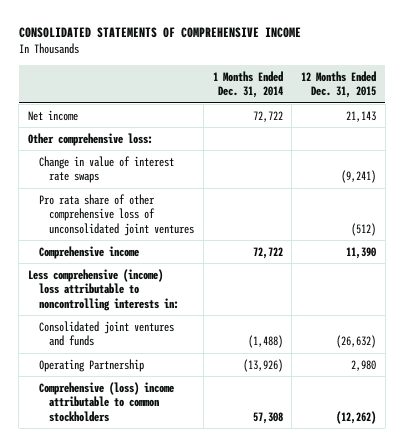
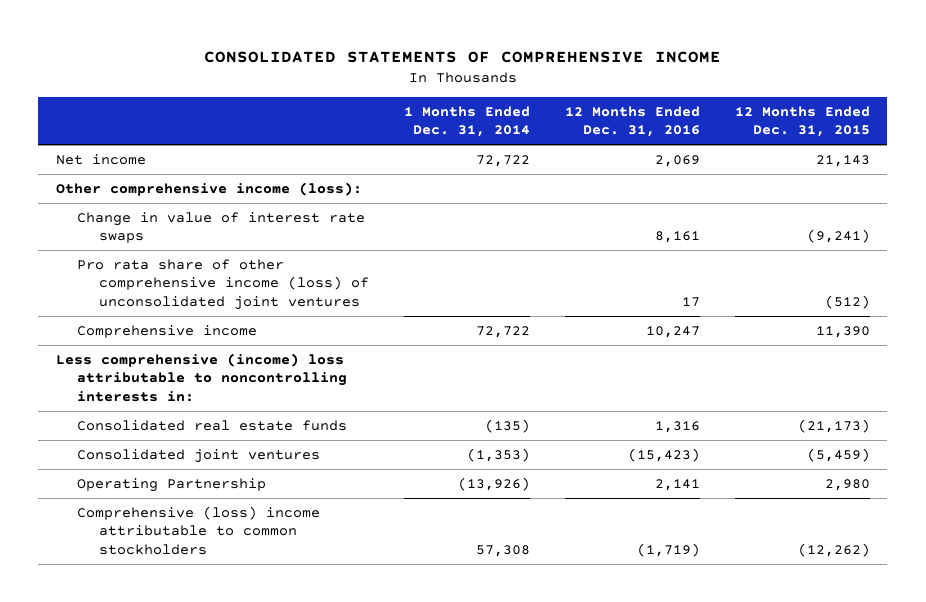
- | 1 Months Ended Dec. 31, 2014 | 12 Months Ended Dec. 31, 2015
+ | 1 Months Ended Dec. 31, 2014 | 12 Months Ended Dec. 31, 2016 | 12 Months Ended Dec. 31, 2015
- Other comprehensive loss:
+ Other comprehensive income (loss):
- Pro rata share of other comprehensive loss of unconsolidated joint ventures | | (512)
+ Pro rata share of other comprehensive income (loss) of unconsolidated joint ventures | | 17 | (512)
- Consolidated joint ventures and funds | (1,488) | (26,632)
+ Consolidated real estate funds | (135) | 1,316 | (21,173)
+ Consolidated joint ventures | (1,353) | (15,423) | (5,459)

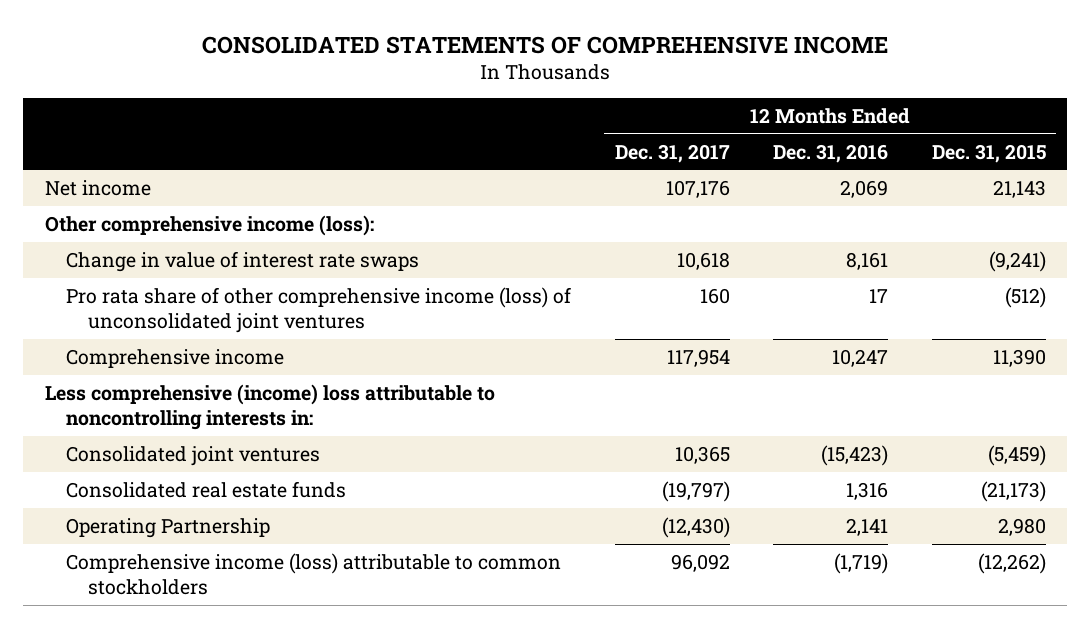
- | 1 Months Ended Dec. 31, 2014 | 12 Months Ended Dec. 31, 2016 | 12 Months Ended Dec. 31, 2015
+ | 12 Months Ended Dec. 31, 2017 | 12 Months Ended Dec. 31, 2016 | 12 Months Ended Dec. 31, 2015
moved down: Consolidated real estate funds | (19,797) | 1,316 | (21,173)
- Comprehensive (loss) income attributable to common stockholders | 57,308 | (1,719) | (12,262)
+ Comprehensive income (loss) attributable to common stockholders | 96,092 | (1,719) | (12,262)

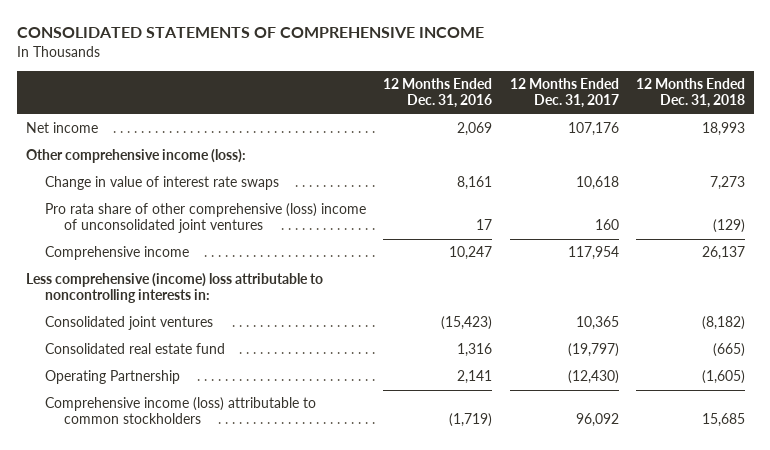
- | 12 Months Ended Dec. 31, 2017 | 12 Months Ended Dec. 31, 2016 | 12 Months Ended Dec. 31, 2015
+ | 12 Months Ended Dec. 31, 2016 | 12 Months Ended Dec. 31, 2017 | 12 Months Ended Dec. 31, 2018
- Pro rata share of other comprehensive income (loss) of unconsolidated joint ventures | 160 | 17 | (512)
+ Pro rata share of other comprehensive (loss) income of unconsolidated joint ventures | 17 | 160 | (129)
- Consolidated real estate funds | (19,797) | 1,316 | (21,173)
+ Consolidated real estate fund | 1,316 | (19,797) | (665)

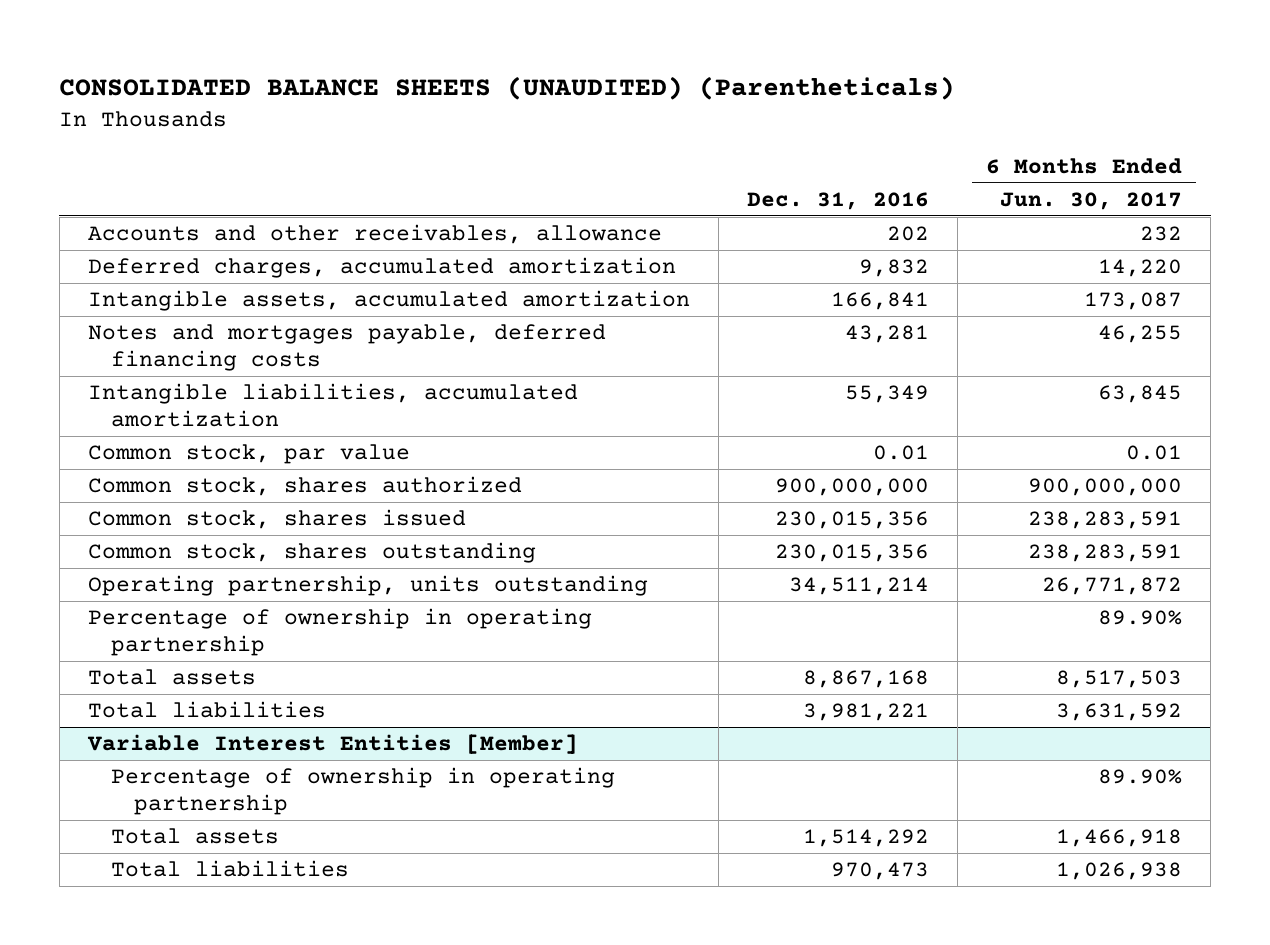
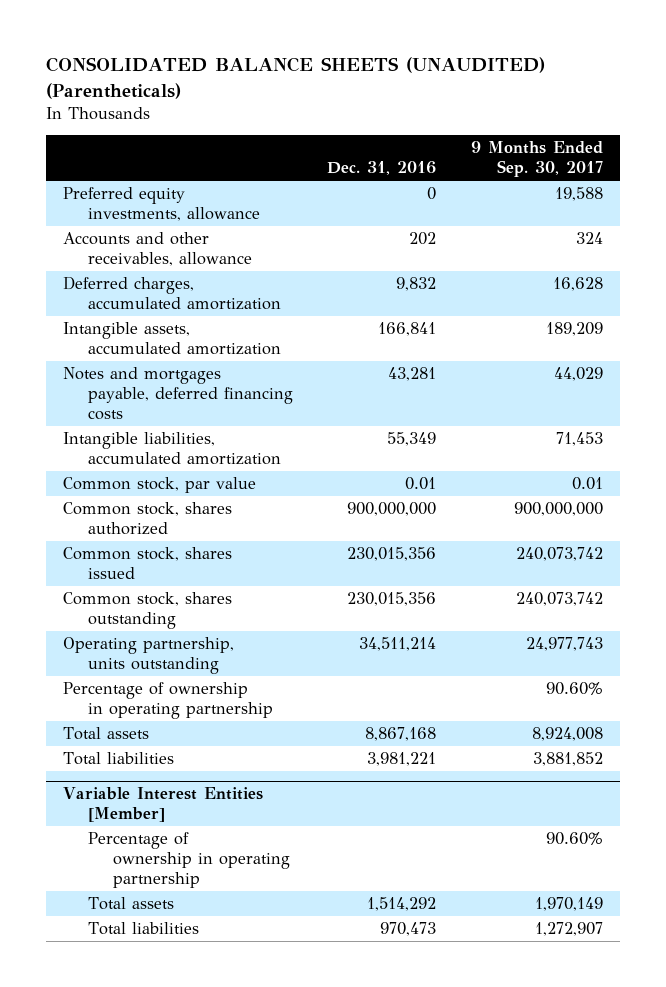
- | Dec. 31, 2016 | 6 Months Ended Jun. 30, 2017
+ | Dec. 31, 2016 | 9 Months Ended Sep. 30, 2017
+ Preferred equity investments, allowance | 0 | 19,588

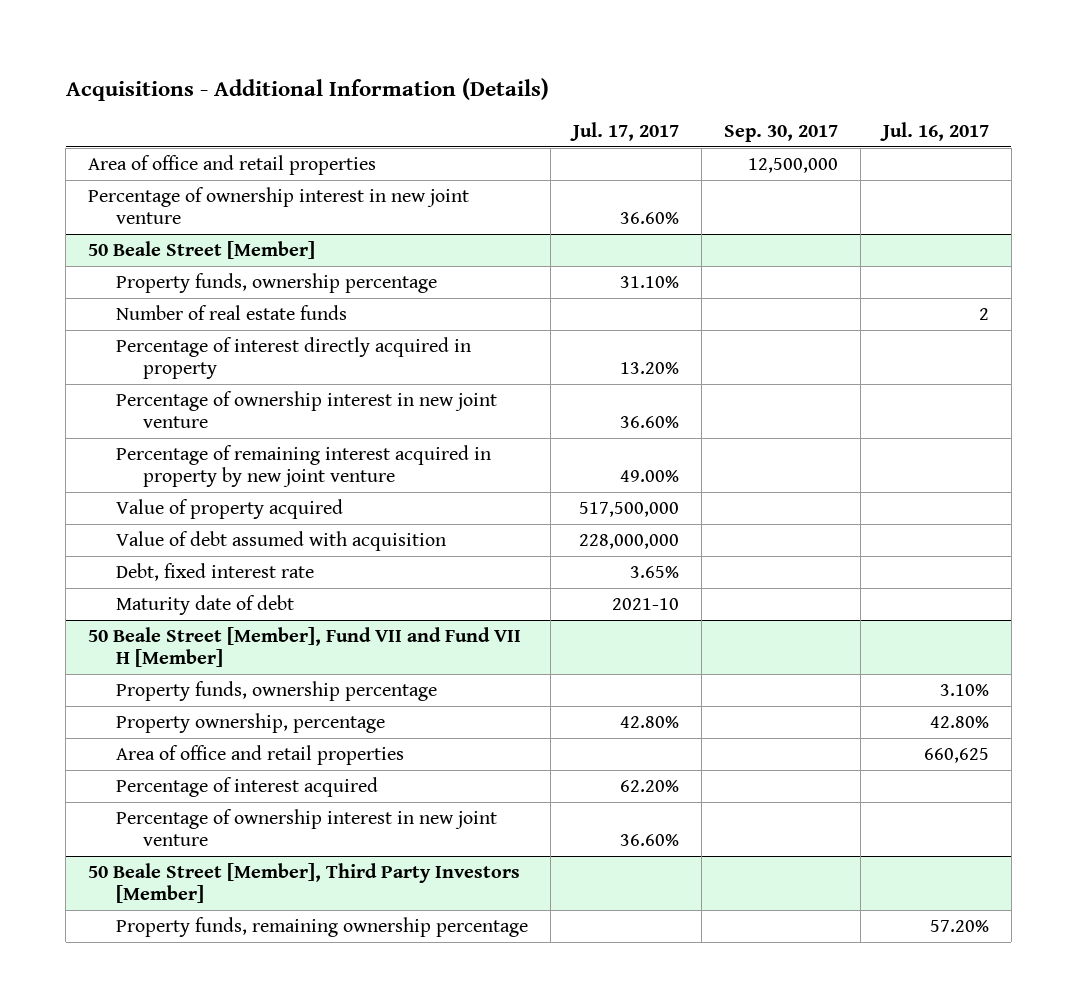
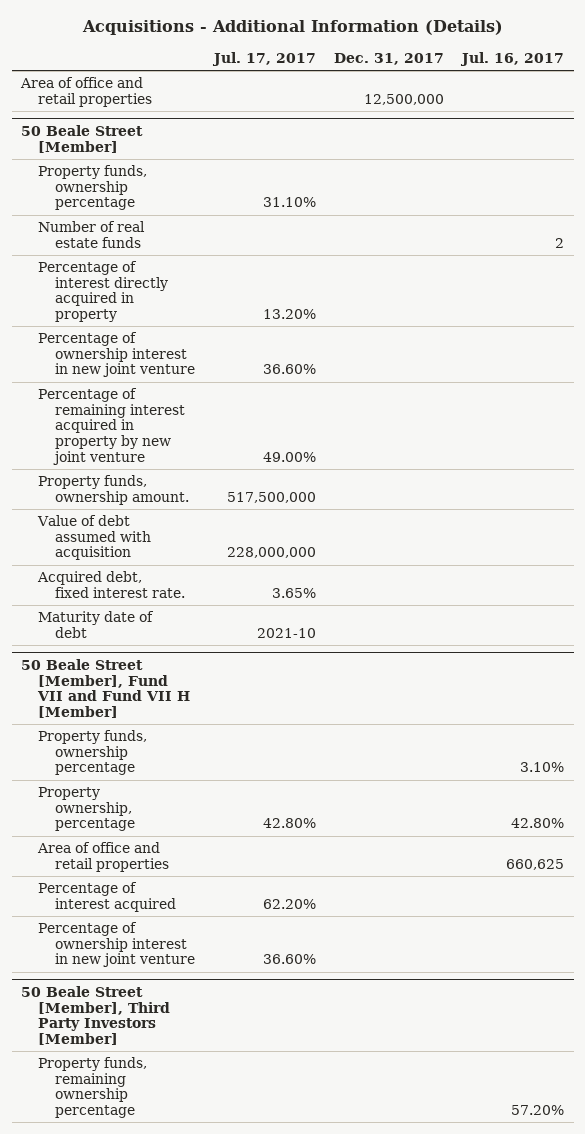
- | Jul. 17, 2017 | Sep. 30, 2017 | Jul. 16, 2017
+ | Jul. 17, 2017 | Dec. 31, 2017 | Jul. 16, 2017
- Percentage of ownership interest in new joint venture | 36.60% | |
@ 50 Beale Street [Member]
- Value of property acquired | 517,500,000 | |
+ Property funds, ownership amount. | 517,500,000 | |
- Debt, fixed interest rate | 3.65% | |
+ Acquired debt, fixed interest rate. | 3.65% | |

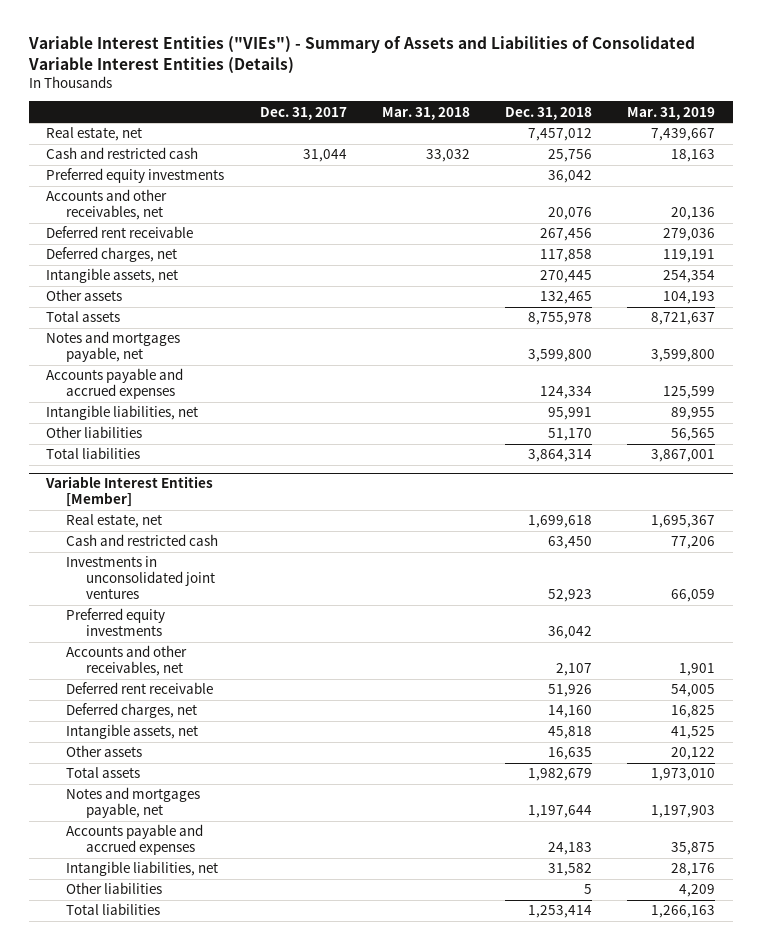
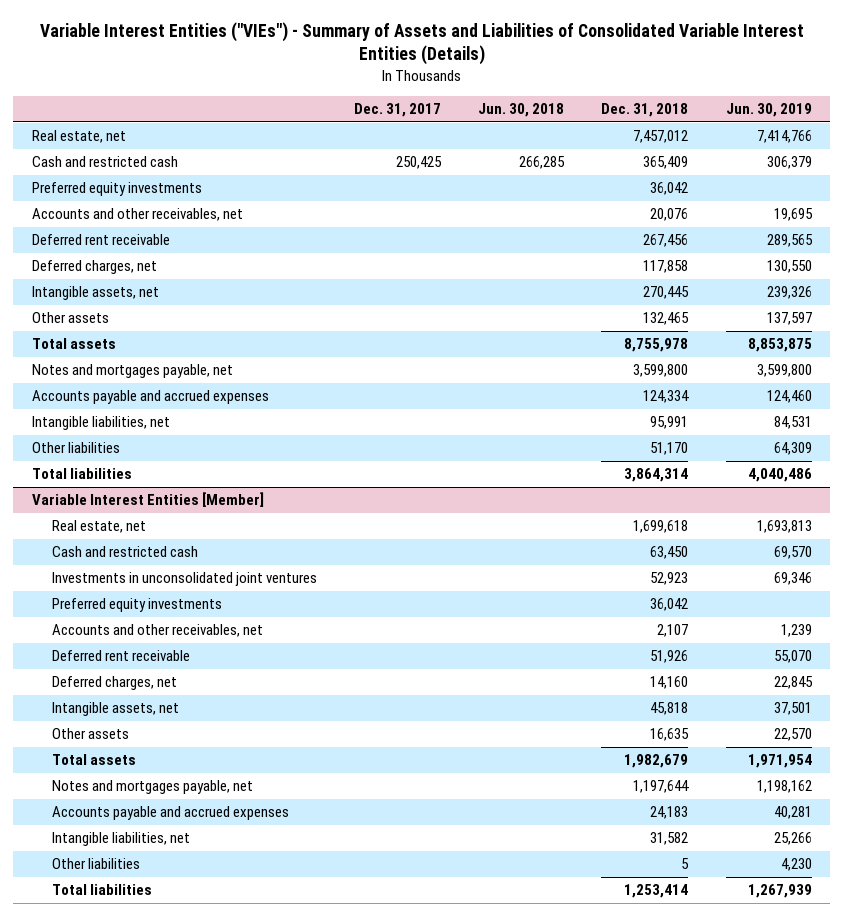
- | Dec. 31, 2017 | Mar. 31, 2018 | Dec. 31, 2018 | Mar. 31, 2019
+ | Dec. 31, 2017 | Jun. 30, 2018 | Dec. 31, 2018 | Jun. 30, 2019
- Cash and restricted cash | 31,044 | 33,032 | 25,756 | 18,163
+ Cash and restricted cash | 250,425 | 266,285 | 365,409 | 306,379

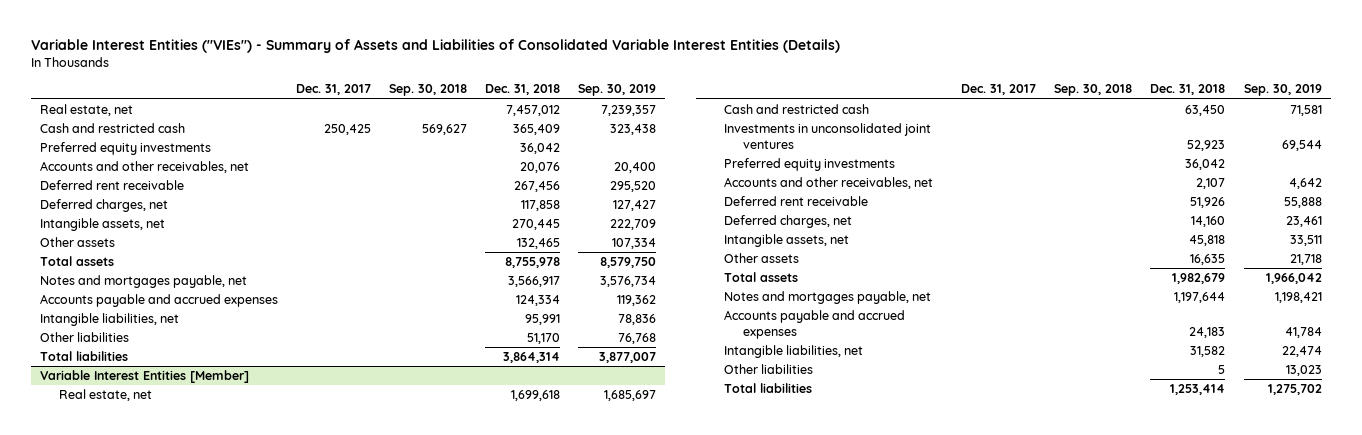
- | Dec. 31, 2017 | Jun. 30, 2018 | Dec. 31, 2018 | Jun. 30, 2019
+ | Dec. 31, 2017 | Sep. 30, 2018 | Dec. 31, 2018 | Sep. 30, 2019
- Notes and mortgages payable, net | | | 3,599,800 | 3,599,800
+ Notes and mortgages payable, net | | | 3,566,917 | 3,576,734

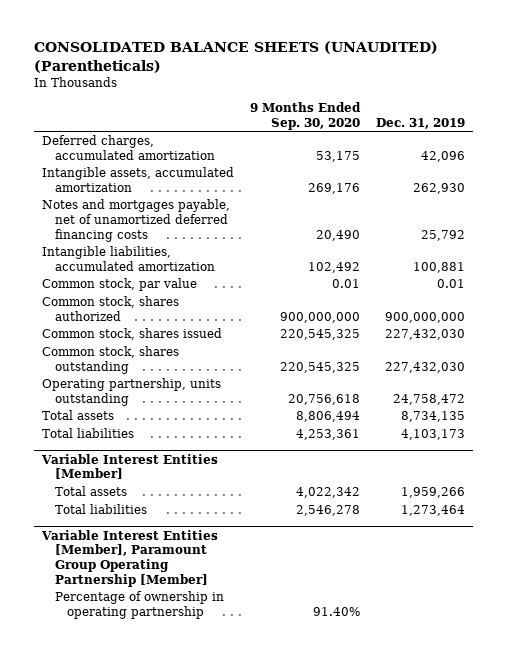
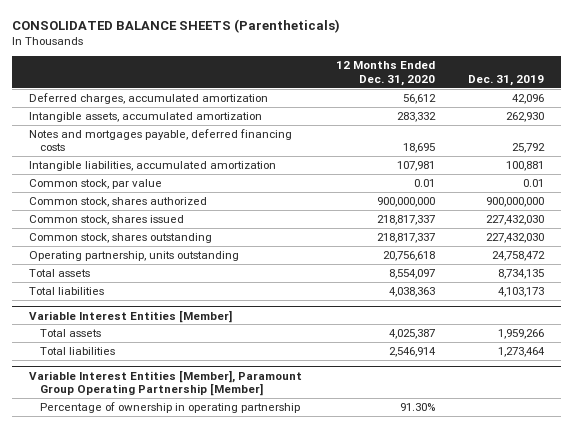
- CONSOLIDATED BALANCE SHEETS (UNAUDITED) (Parentheticals)
+ CONSOLIDATED BALANCE SHEETS (Parentheticals)
- | 9 Months Ended Sep. 30, 2020 | Dec. 31, 2019
+ | 12 Months Ended Dec. 31, 2020 | Dec. 31, 2019
- Notes and mortgages payable, net of unamortized deferred financing costs | 20,490 | 25,792
+ Notes and mortgages payable, deferred financing costs | 18,695 | 25,792

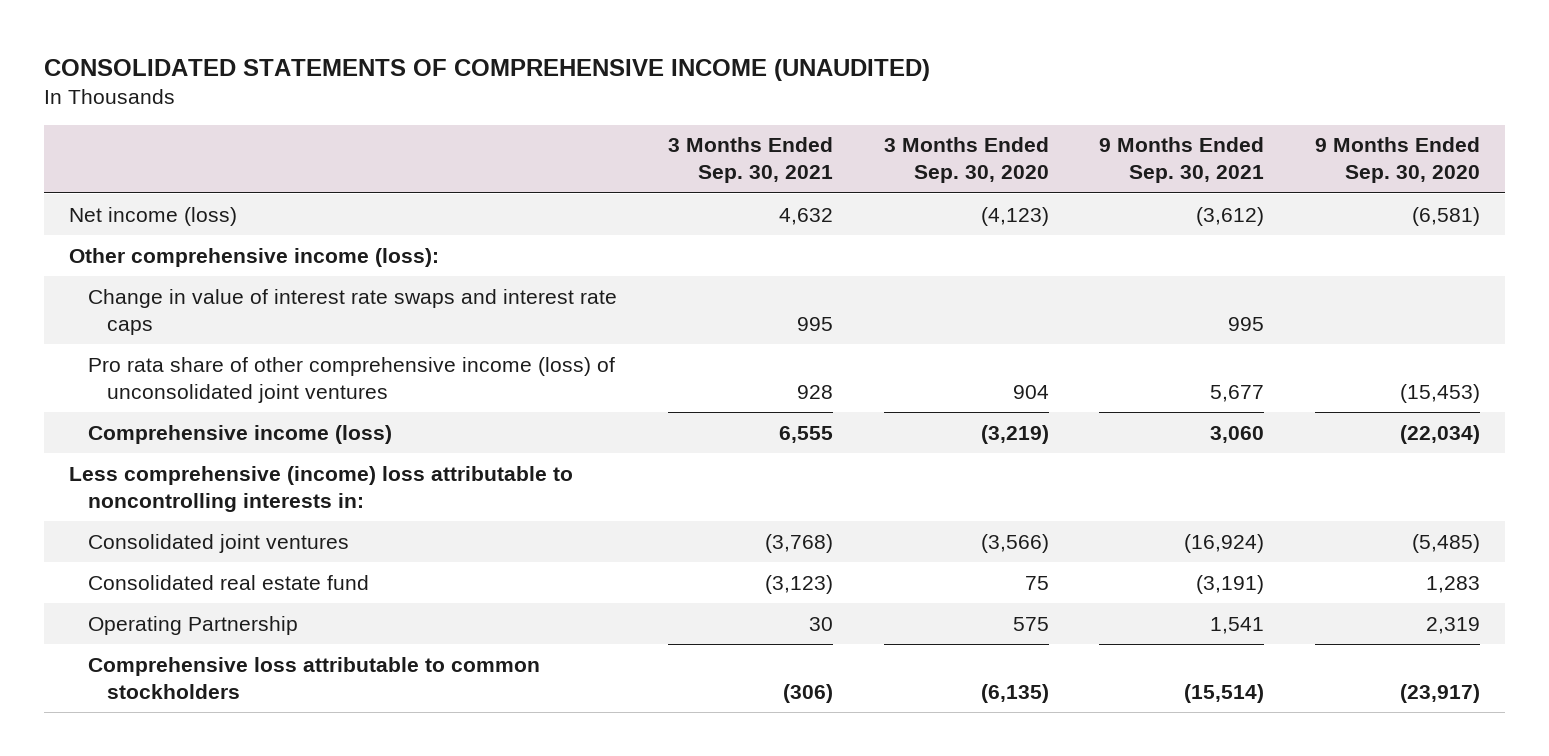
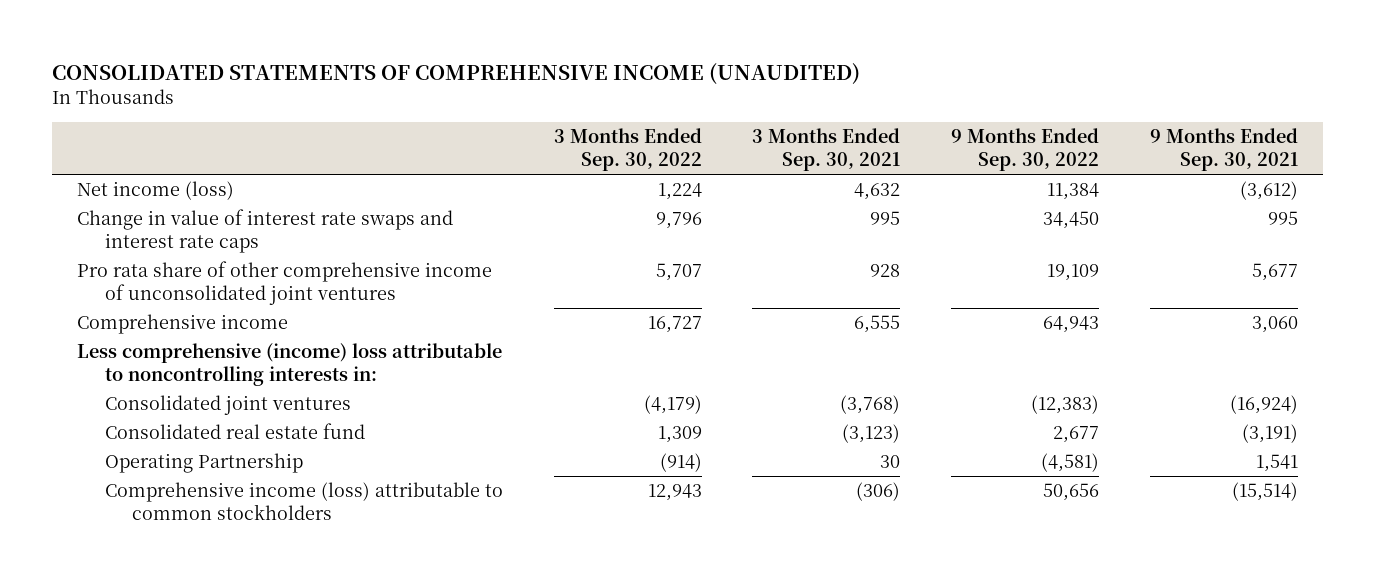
- | 3 Months Ended Sep. 30, 2021 | 3 Months Ended Sep. 30, 2020 | 9 Months Ended Sep. 30, 2021 | 9 Months Ended Sep. 30, 2020
+ | 3 Months Ended Sep. 30, 2022 | 3 Months Ended Sep. 30, 2021 | 9 Months Ended Sep. 30, 2022 | 9 Months Ended Sep. 30, 2021
- Other comprehensive income (loss):
- Pro rata share of other comprehensive income (loss) of unconsolidated joint ventures | 928 | 904 | 5,677 | (15,453)
- Comprehensive income (loss) | 6,555 | (3,219) | 3,060 | (22,034)
+ Pro rata share of other comprehensive income of unconsolidated joint ventures | 5,707 | 928 | 19,109 | 5,677
+ Comprehensive income | 16,727 | 6,555 | 64,943 | 3,060
- Comprehensive loss attributable to common stockholders | (306) | (6,135) | (15,514) | (23,917)
+ Comprehensive income (loss) attributable to common stockholders | 12,943 | (306) | 50,656 | (15,514)

